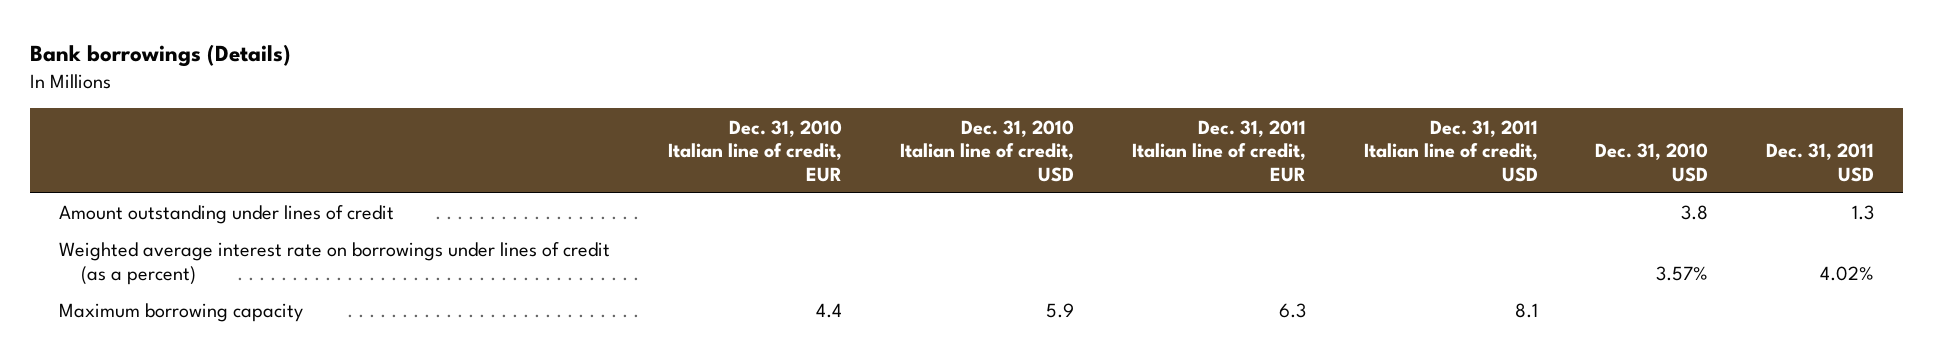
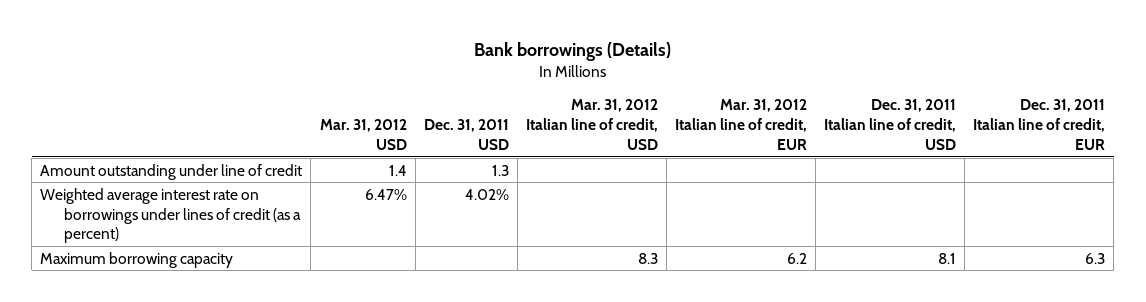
- | Dec. 31, 2010 Italian line of credit, EUR | Dec. 31, 2010 Italian line of credit, USD | Dec. 31, 2011 Italian line of credit, EUR | Dec. 31, 2011 Italian line of credit, USD | Dec. 31, 2010 USD | Dec. 31, 2011 USD
+ | Mar. 31, 2012 USD | Dec. 31, 2011 USD | Mar. 31, 2012 Italian line of credit, USD | Mar. 31, 2012 Italian line of credit, EUR | Dec. 31, 2011 Italian line of credit, USD | Dec. 31, 2011 Italian line of credit, EUR
- Amount outstanding under lines of credit | | | | | 3.8 | 1.3
+ Amount outstanding under line of credit | 1.4 | 1.3 | | | |

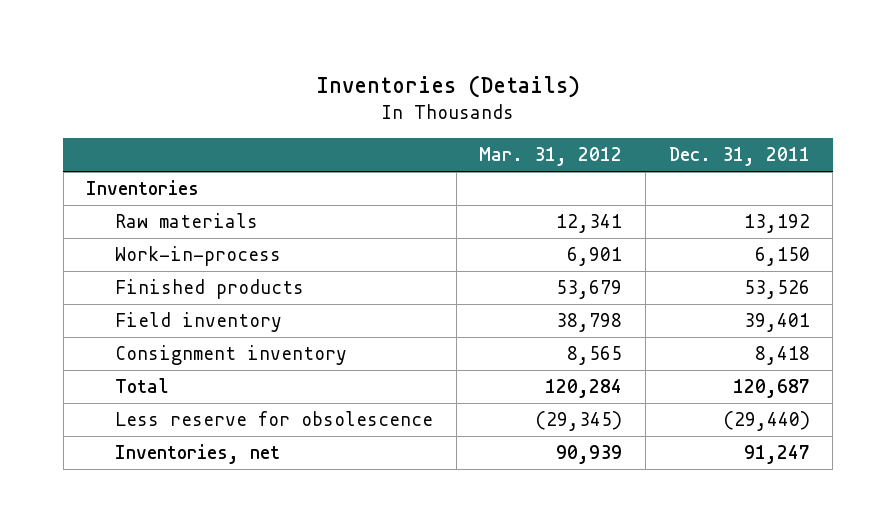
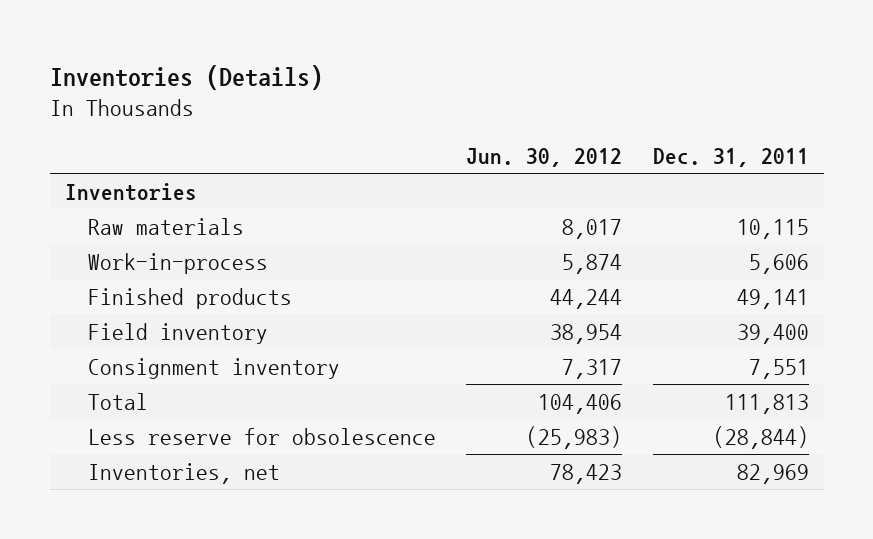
- | Mar. 31, 2012 | Dec. 31, 2011
+ | Jun. 30, 2012 | Dec. 31, 2011
- Raw materials | 12,341 | 13,192
- Work-in-process | 6,901 | 6,150
- Finished products | 53,679 | 53,526
- Field inventory | 38,798 | 39,401
- Consignment inventory | 8,565 | 8,418
- Total | 120,284 | 120,687
- Less reserve for obsolescence | (29,345) | (29,440)
- Inventories, net | 90,939 | 91,247
+ Raw materials | 8,017 | 10,115
+ Work-in-process | 5,874 | 5,606
+ Finished products | 44,244 | 49,141
+ Field inventory | 38,954 | 39,400
+ Consignment inventory | 7,317 | 7,551
+ Total | 104,406 | 111,813
+ Less reserve for obsolescence | (25,983) | (28,844)
+ Inventories, net | 78,423 | 82,969

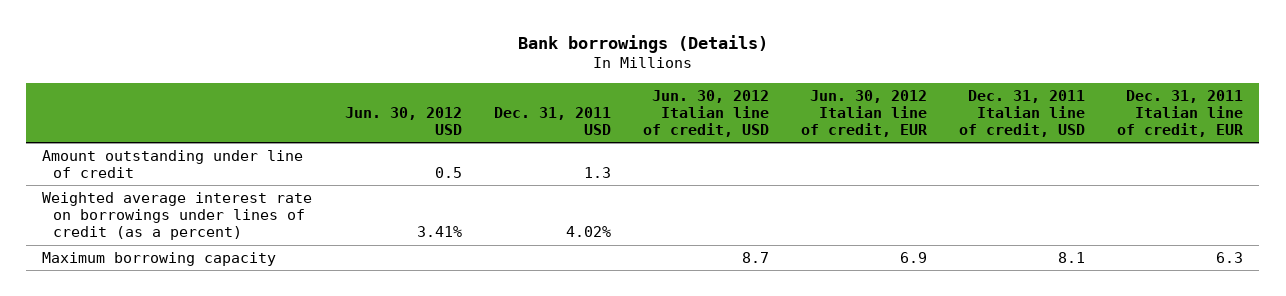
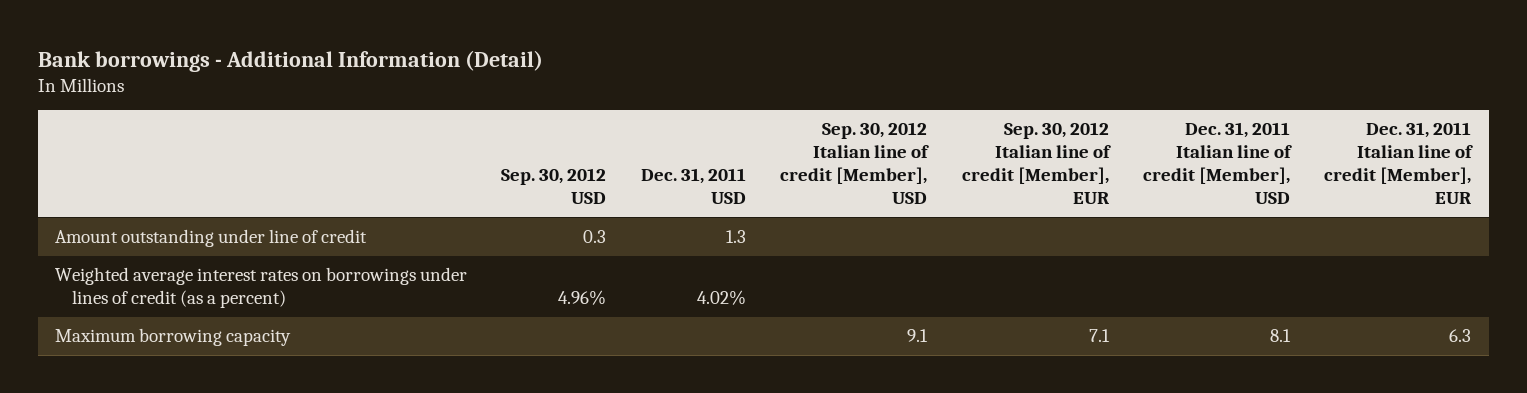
- Bank borrowings (Details)
+ Bank borrowings - Additional Information (Detail)
- | Jun. 30, 2012 USD | Dec. 31, 2011 USD | Jun. 30, 2012 Italian line of credit, USD | Jun. 30, 2012 Italian line of credit, EUR | Dec. 31, 2011 Italian line of credit, USD | Dec. 31, 2011 Italian line of credit, EUR
+ | Sep. 30, 2012 USD | Dec. 31, 2011 USD | Sep. 30, 2012 Italian line of credit [Member], USD | Sep. 30, 2012 Italian line of credit [Member], EUR | Dec. 31, 2011 Italian line of credit [Member], USD | Dec. 31, 2011 Italian line of credit [Member], EUR
- Weighted average interest rate on borrowings under lines of credit (as a percent) | 3.41% | 4.02% | | | |
+ Weighted average interest rates on borrowings under lines of credit (as a percent) | 4.96% | 4.02% | | | |

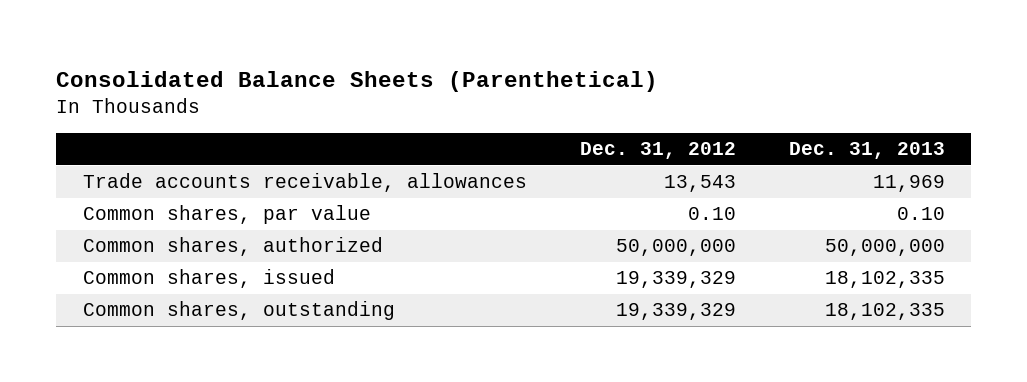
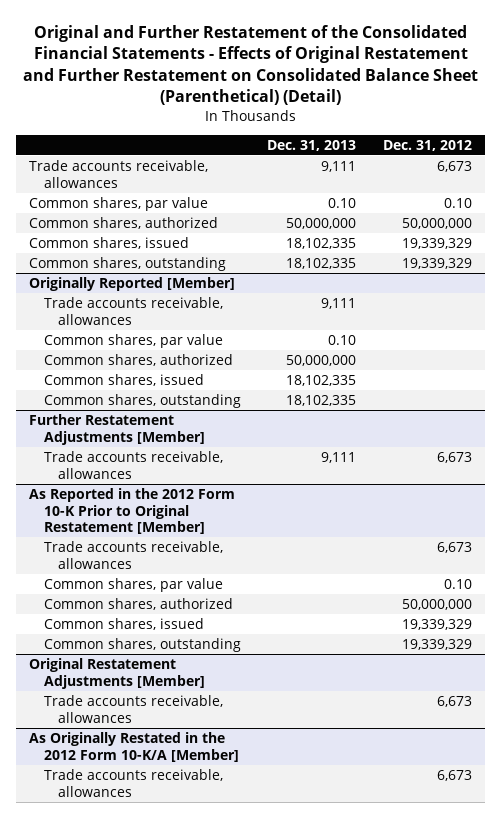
- Consolidated Balance Sheets (Parenthetical)
+ Original and Further Restatement of the Consolidated Financial Statements - Effects of Original Restatement and Further Restatement on Consolidated Balance Sheet (Parenthetical) (Detail)
- | Dec. 31, 2012 | Dec. 31, 2013
+ | Dec. 31, 2013 | Dec. 31, 2012
- Trade accounts receivable, allowances | 13,543 | 11,969
+ Trade accounts receivable, allowances | 9,111 | 6,673
+ Originally Reported [Member]
+ Trade accounts receivable, allowances | 9,111 |
+ Common shares, par value | 0.10 |
+ Common shares, authorized | 50,000,000 |
+ Common shares, issued | 18,102,335 |
+ Common shares, outstanding | 18,102,335 |
+ Further Restatement Adjustments [Member]
+ Trade accounts receivable, allowances | 9,111 | 6,673
+ As Reported in the 2012 Form 10-K Prior to Original Restatement [Member]
+ Trade accounts receivable, allowances | | 6,673
+ Common shares, par value | | 0.10
+ Common shares, authorized | | 50,000,000
+ Common shares, issued | | 19,339,329
+ Common shares, outstanding | | 19,339,329
+ Original Restatement Adjustments [Member]
+ Trade accounts receivable, allowances | | 6,673
+ As Originally Restated in the 2012 Form 10-K/A [Member]
+ Trade accounts receivable, allowances | | 6,673

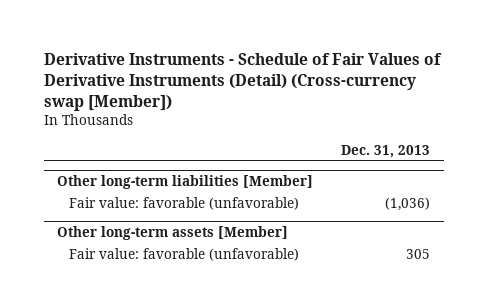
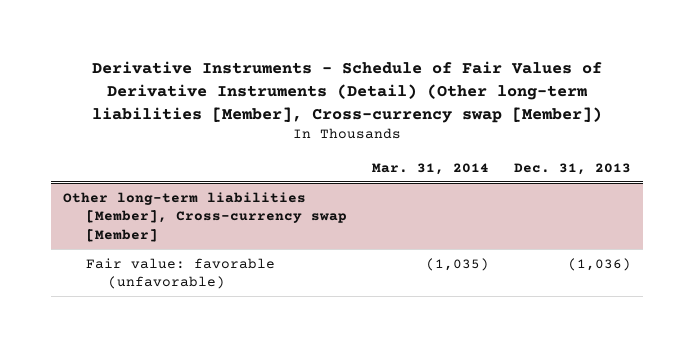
- Derivative Instruments - Schedule of Fair Values of Derivative Instruments (Detail) (Cross-currency swap [Member])
+ Derivative Instruments - Schedule of Fair Values of Derivative Instruments (Detail) (Other long-term liabilities [Member], Cross-currency swap [Member])
- | Dec. 31, 2013
+ | Mar. 31, 2014 | Dec. 31, 2013
- Other long-term liabilities [Member]
+ Other long-term liabilities [Member], Cross-currency swap [Member]
- Other long-term assets [Member]
- Fair value: favorable (unfavorable) | 305

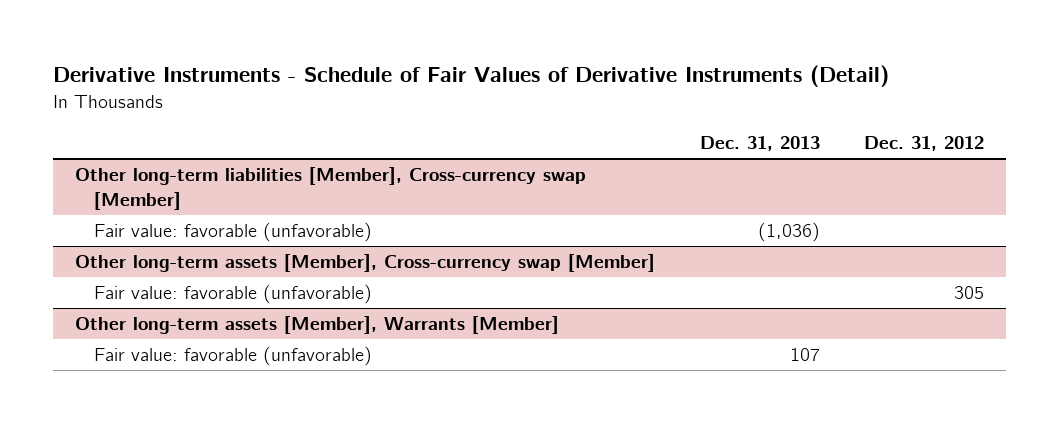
- Derivative Instruments - Schedule of Fair Values of Derivative Instruments (Detail) (Other long-term liabilities [Member], Cross-currency swap [Member])
+ Derivative Instruments - Schedule of Fair Values of Derivative Instruments (Detail)
- | Mar. 31, 2014 | Dec. 31, 2013
+ | Dec. 31, 2013 | Dec. 31, 2012
+ Other long-term assets [Member], Cross-currency swap [Member]
+ Fair value: favorable (unfavorable) | | 305
+ Other long-term assets [Member], Warrants [Member]
+ Fair value: favorable (unfavorable) | 107 |

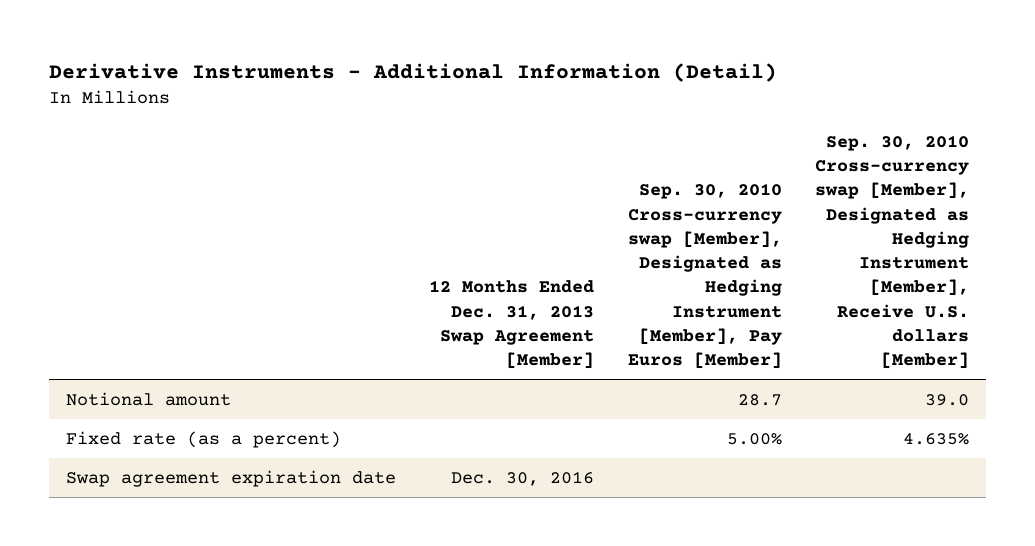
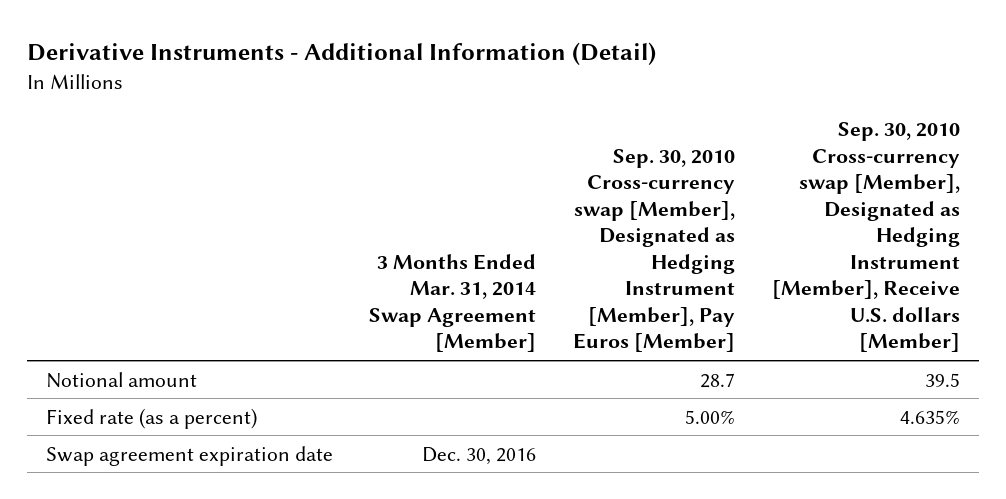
- | 12 Months Ended Dec. 31, 2013 Swap Agreement [Member] | Sep. 30, 2010 Cross-currency swap [Member], Designated as Hedging Instrument [Member], Pay Euros [Member] | Sep. 30, 2010 Cross-currency swap [Member], Designated as Hedging Instrument [Member], Receive U.S. dollars [Member]
+ | 3 Months Ended Mar. 31, 2014 Swap Agreement [Member] | Sep. 30, 2010 Cross-currency swap [Member], Designated as Hedging Instrument [Member], Pay Euros [Member] | Sep. 30, 2010 Cross-currency swap [Member], Designated as Hedging Instrument [Member], Receive U.S. dollars [Member]
- Notional amount | | 28.7 | 39.0
+ Notional amount | | 28.7 | 39.5

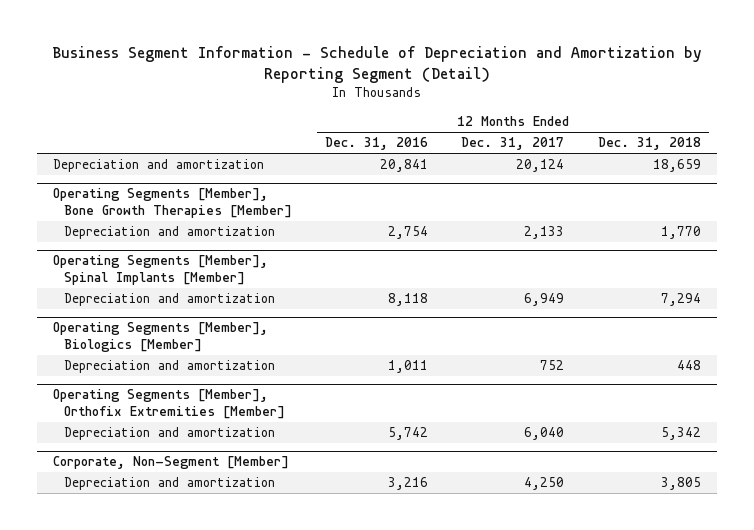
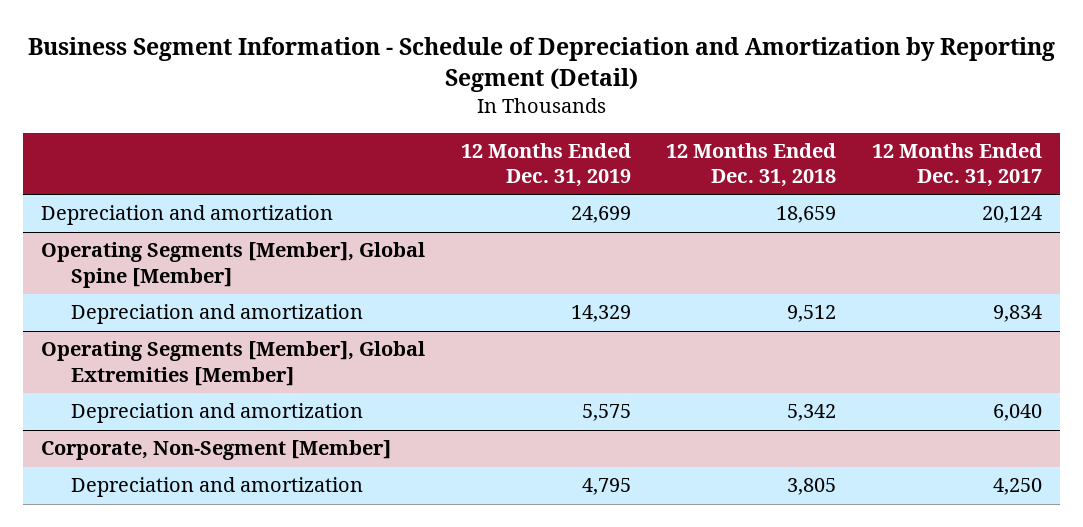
- | 12 Months Ended Dec. 31, 2016 | 12 Months Ended Dec. 31, 2017 | 12 Months Ended Dec. 31, 2018
+ | 12 Months Ended Dec. 31, 2019 | 12 Months Ended Dec. 31, 2018 | 12 Months Ended Dec. 31, 2017
- Operating Segments [Member], Bone Growth Therapies [Member]
- Depreciation and amortization | 2,754 | 2,133 | 1,770
- Operating Segments [Member], Spinal Implants [Member]
- Depreciation and amortization | 8,118 | 6,949 | 7,294
- Operating Segments [Member], Biologics [Member]
- Depreciation and amortization | 1,011 | 752 | 448
- Operating Segments [Member], Orthofix Extremities [Member]
+ Operating Segments [Member], Global Spine [Member]
+ Depreciation and amortization | 14,329 | 9,512 | 9,834
+ Operating Segments [Member], Global Extremities [Member]

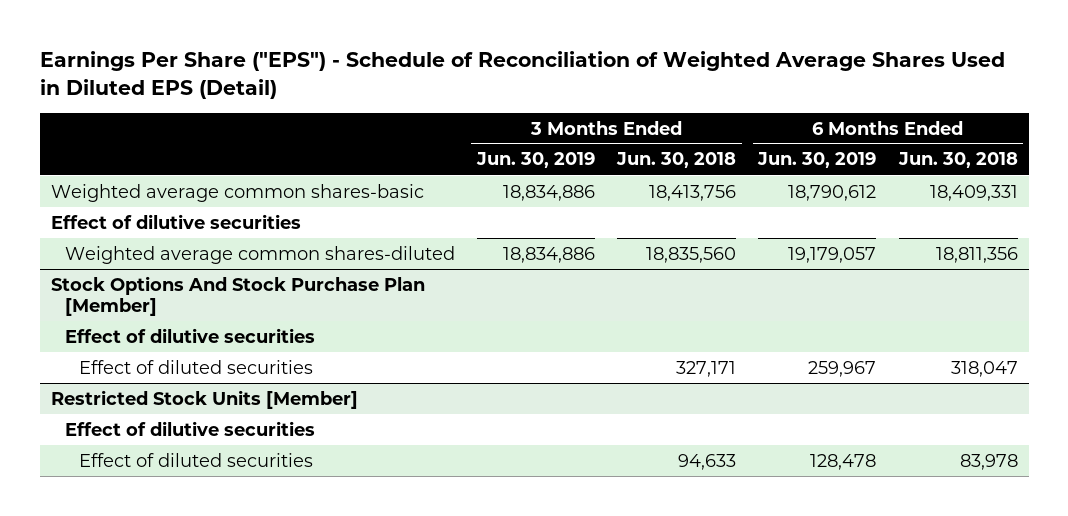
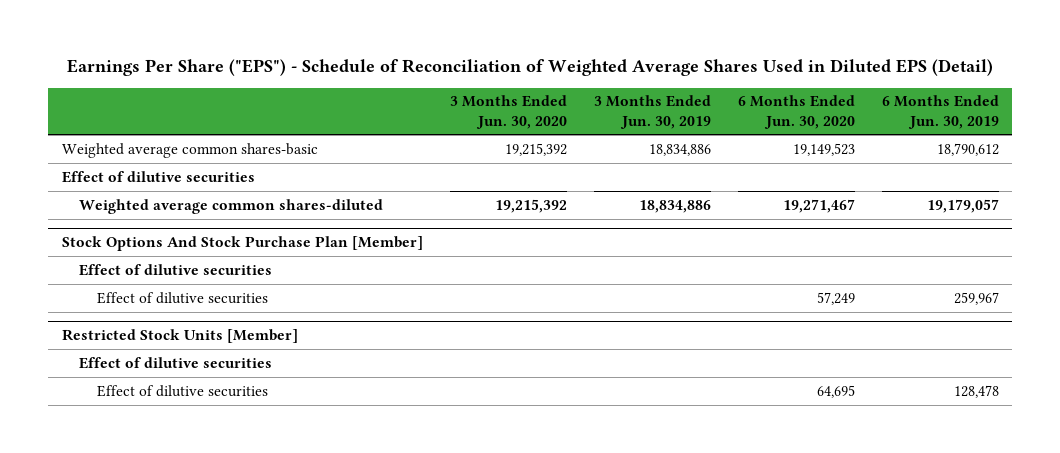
- | 3 Months Ended Jun. 30, 2019 | 3 Months Ended Jun. 30, 2018 | 6 Months Ended Jun. 30, 2019 | 6 Months Ended Jun. 30, 2018
+ | 3 Months Ended Jun. 30, 2020 | 3 Months Ended Jun. 30, 2019 | 6 Months Ended Jun. 30, 2020 | 6 Months Ended Jun. 30, 2019
@ Stock Options And Stock Purchase Plan [Member]
- Effect of diluted securities | | 327,171 | 259,967 | 318,047
+ Effect of dilutive securities | | | 57,249 | 259,967
@ Restricted Stock Units [Member]
- Effect of diluted securities | | 94,633 | 128,478 | 83,978
+ Effect of dilutive securities | | | 64,695 | 128,478

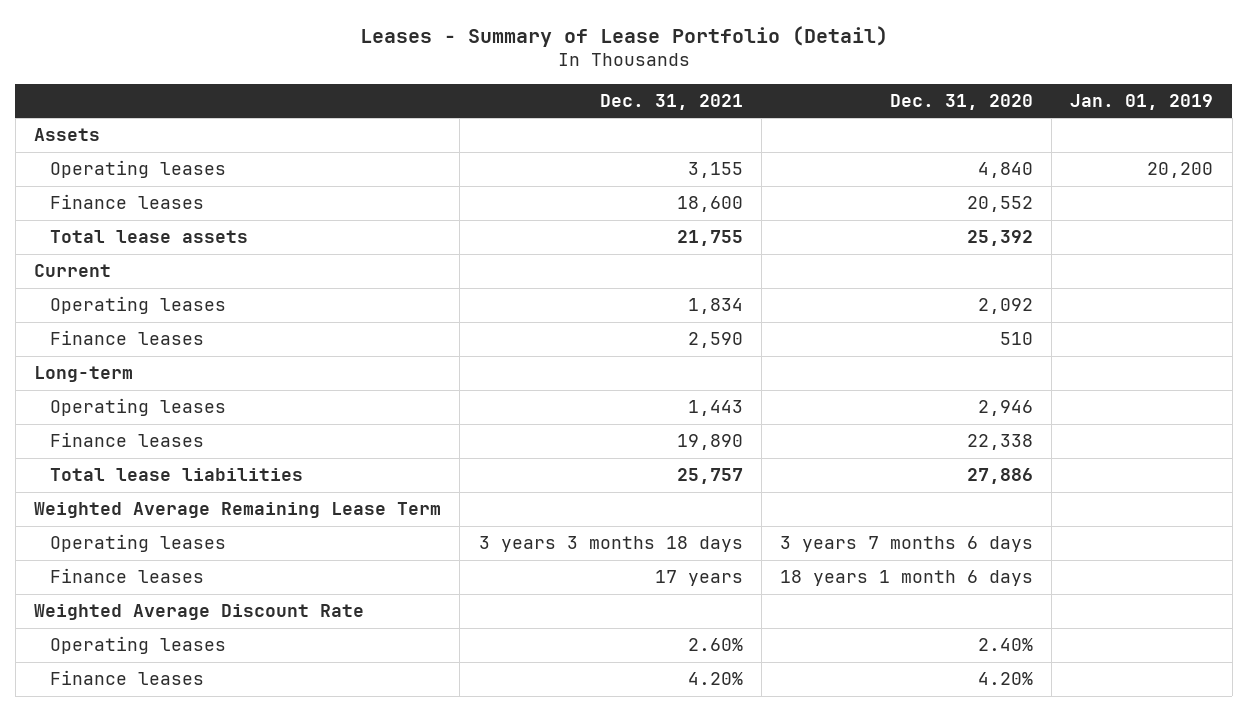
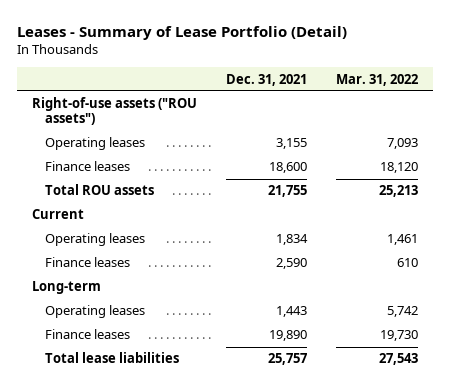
- | Dec. 31, 2021 | Dec. 31, 2020 | Jan. 01, 2019
+ | Dec. 31, 2021 | Mar. 31, 2022
- Assets
+ Right-of-use assets ("ROU assets")
- Total lease assets | 21,755 | 25,392 |
+ Total ROU assets | 21,755 | 25,213
- Weighted Average Remaining Lease Term
- Operating leases | 3 years 3 months 18 days | 3 years 7 months 6 days |
- Finance leases | 17 years | 18 years 1 month 6 days |
- Weighted Average Discount Rate
- Operating leases | 2.60% | 2.40% |
- Finance leases | 4.20% | 4.20% |

